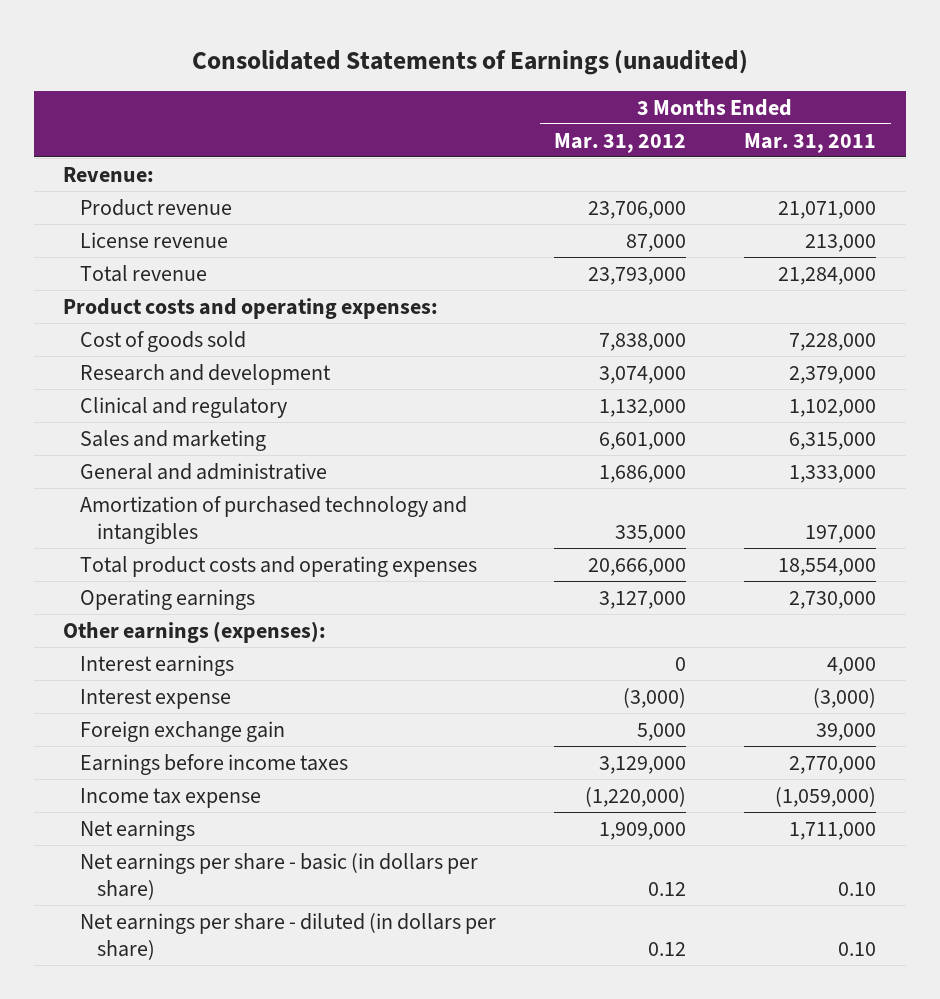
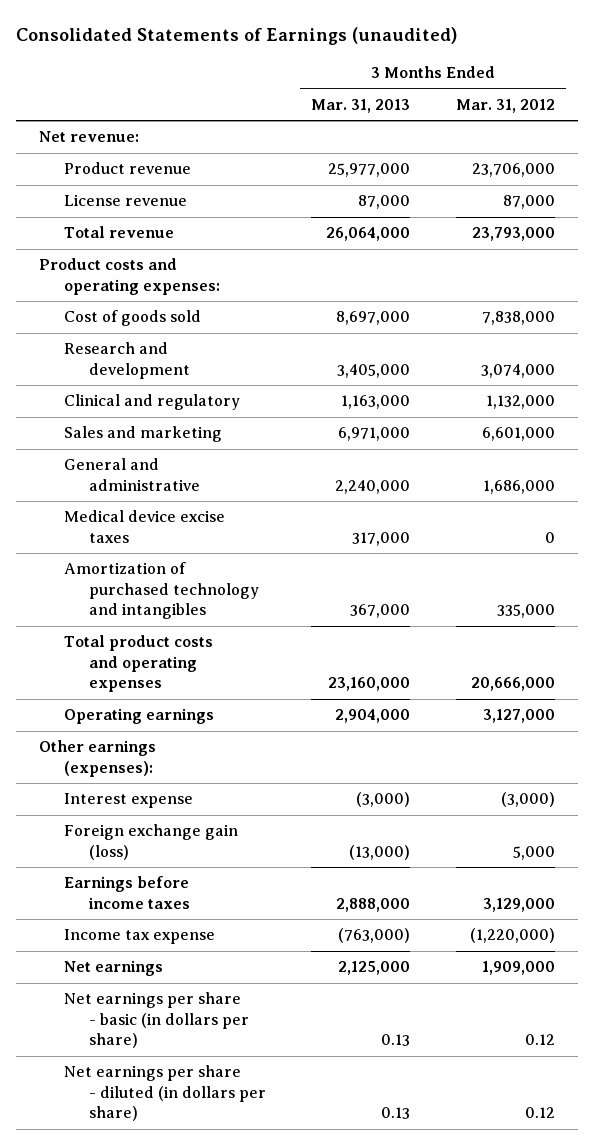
- | 3 Months Ended Mar. 31, 2012 | 3 Months Ended Mar. 31, 2011
+ | 3 Months Ended Mar. 31, 2013 | 3 Months Ended Mar. 31, 2012
- Revenue:
+ Net revenue:
+ Medical device excise taxes | 317,000 | 0
- Interest earnings | 0 | 4,000
- Foreign exchange gain | 5,000 | 39,000
+ Foreign exchange gain (loss) | (13,000) | 5,000

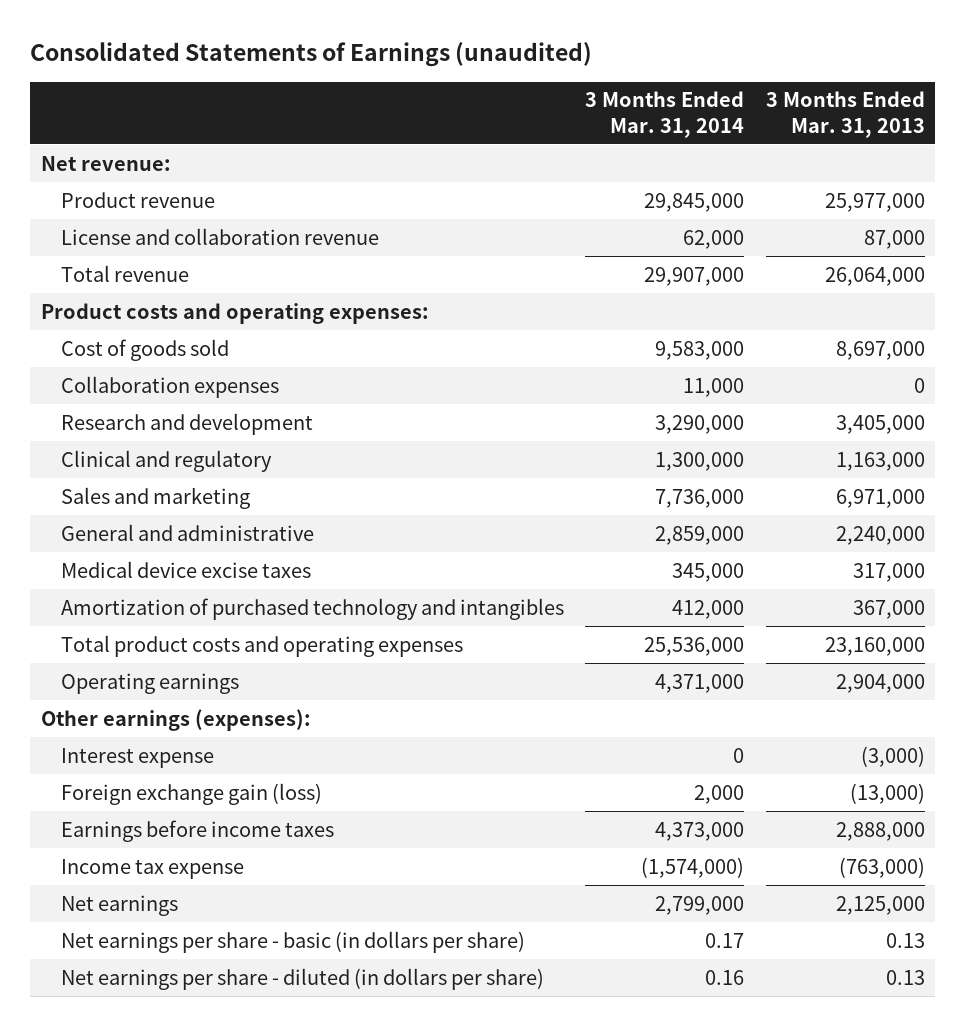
- | 3 Months Ended Mar. 31, 2013 | 3 Months Ended Mar. 31, 2012
+ | 3 Months Ended Mar. 31, 2014 | 3 Months Ended Mar. 31, 2013
- License revenue | 87,000 | 87,000
+ License and collaboration revenue | 62,000 | 87,000
+ Collaboration expenses | 11,000 | 0

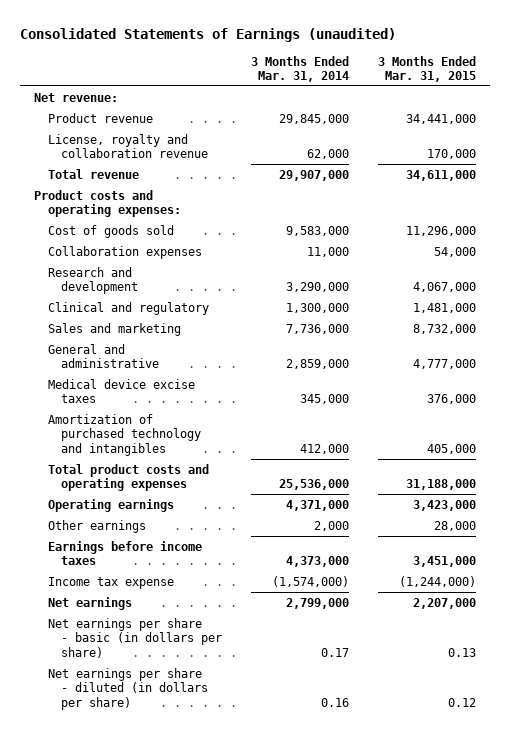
- | 3 Months Ended Mar. 31, 2014 | 3 Months Ended Mar. 31, 2013
+ | 3 Months Ended Mar. 31, 2014 | 3 Months Ended Mar. 31, 2015
- License and collaboration revenue | 62,000 | 87,000
+ License, royalty and collaboration revenue | 62,000 | 170,000
- Other earnings (expenses):
- Interest expense | 0 | (3,000)
- Foreign exchange gain (loss) | 2,000 | (13,000)
+ Other earnings | 2,000 | 28,000

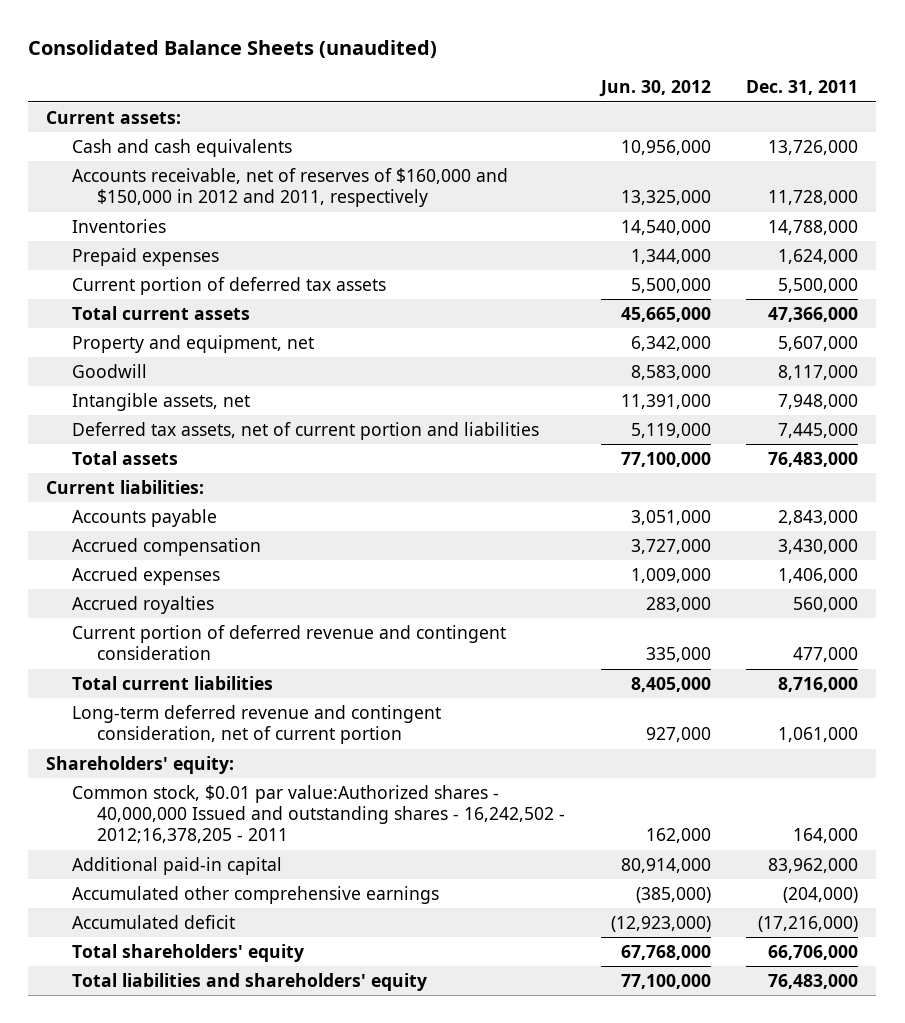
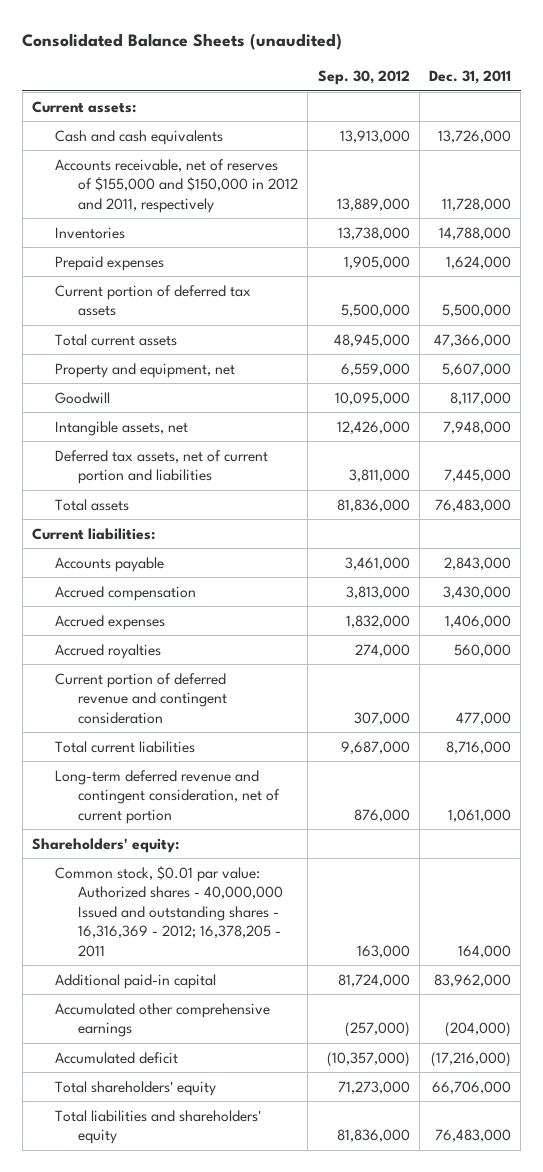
- | Jun. 30, 2012 | Dec. 31, 2011
+ | Sep. 30, 2012 | Dec. 31, 2011
- Accounts receivable, net of reserves of $160,000 and $150,000 in 2012 and 2011, respectively | 13,325,000 | 11,728,000
+ Accounts receivable, net of reserves of $155,000 and $150,000 in 2012 and 2011, respectively | 13,889,000 | 11,728,000
- Common stock, $0.01 par value:Authorized shares - 40,000,000 Issued and outstanding shares - 16,242,502 - 2012;16,378,205 - 2011 | 162,000 | 164,000
+ Common stock, $0.01 par value: Authorized shares - 40,000,000 Issued and outstanding shares - 16,316,369 - 2012; 16,378,205 - 2011 | 163,000 | 164,000

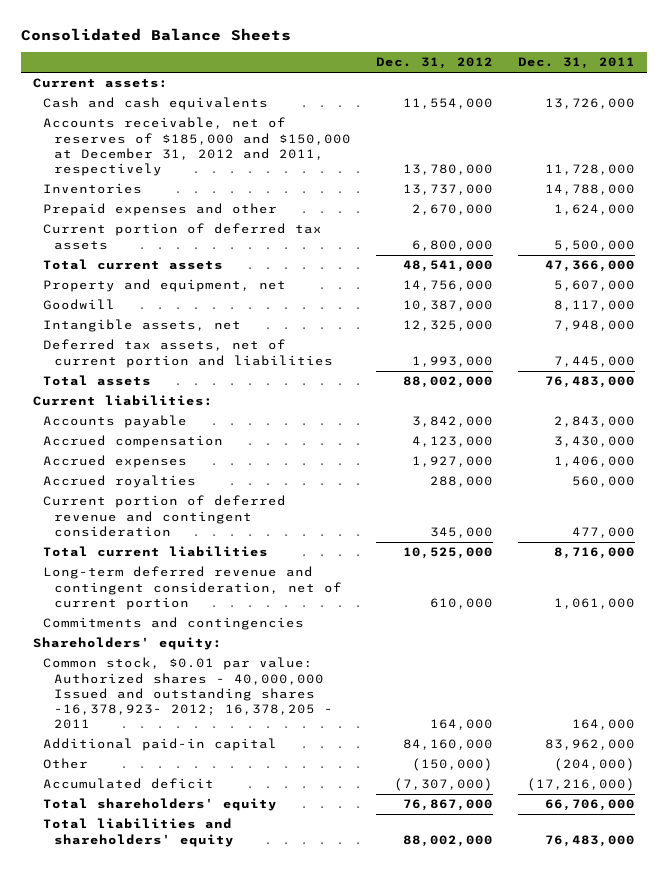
- Consolidated Balance Sheets (unaudited)
+ Consolidated Balance Sheets
- | Sep. 30, 2012 | Dec. 31, 2011
+ | Dec. 31, 2012 | Dec. 31, 2011
- Accounts receivable, net of reserves of $155,000 and $150,000 in 2012 and 2011, respectively | 13,889,000 | 11,728,000
+ Accounts receivable, net of reserves of $185,000 and $150,000 at December 31, 2012 and 2011, respectively | 13,780,000 | 11,728,000
- Prepaid expenses | 1,905,000 | 1,624,000
+ Prepaid expenses and other | 2,670,000 | 1,624,000
+ Commitments and contingencies
- Common stock, $0.01 par value: Authorized shares - 40,000,000 Issued and outstanding shares - 16,316,369 - 2012; 16,378,205 - 2011 | 163,000 | 164,000
+ Common stock, $0.01 par value: Authorized shares - 40,000,000 Issued and outstanding shares -16,378,923- 2012; 16,378,205 - 2011 | 164,000 | 164,000
- Accumulated other comprehensive earnings | (257,000) | (204,000)
+ Other | (150,000) | (204,000)

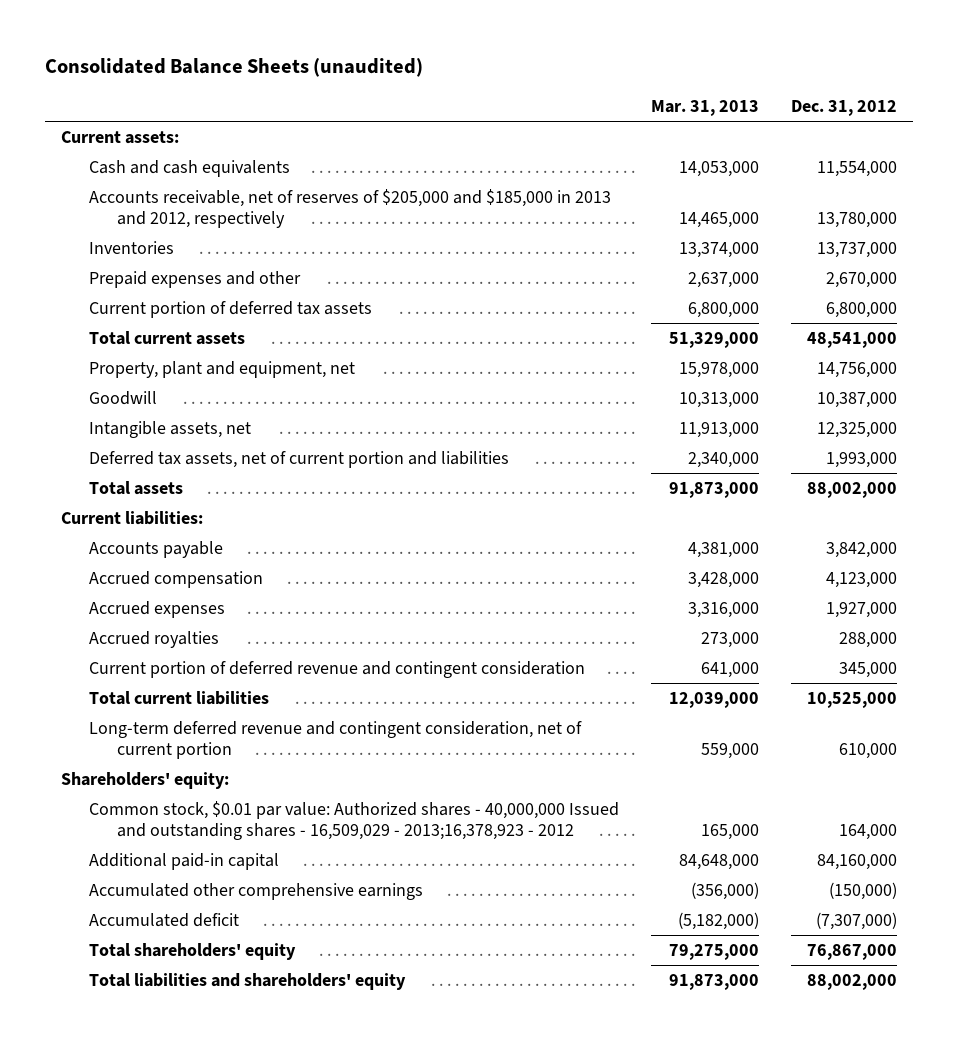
- Consolidated Balance Sheets
+ Consolidated Balance Sheets (unaudited)
- | Dec. 31, 2012 | Dec. 31, 2011
+ | Mar. 31, 2013 | Dec. 31, 2012
- Accounts receivable, net of reserves of $185,000 and $150,000 at December 31, 2012 and 2011, respectively | 13,780,000 | 11,728,000
+ Accounts receivable, net of reserves of $205,000 and $185,000 in 2013 and 2012, respectively | 14,465,000 | 13,780,000
- Property and equipment, net | 14,756,000 | 5,607,000
+ Property, plant and equipment, net | 15,978,000 | 14,756,000
- Commitments and contingencies
- Common stock, $0.01 par value: Authorized shares - 40,000,000 Issued and outstanding shares -16,378,923- 2012; 16,378,205 - 2011 | 164,000 | 164,000
+ Common stock, $0.01 par value: Authorized shares - 40,000,000 Issued and outstanding shares - 16,509,029 - 2013;16,378,923 - 2012 | 165,000 | 164,000
- Other | (150,000) | (204,000)
+ Accumulated other comprehensive earnings | (356,000) | (150,000)

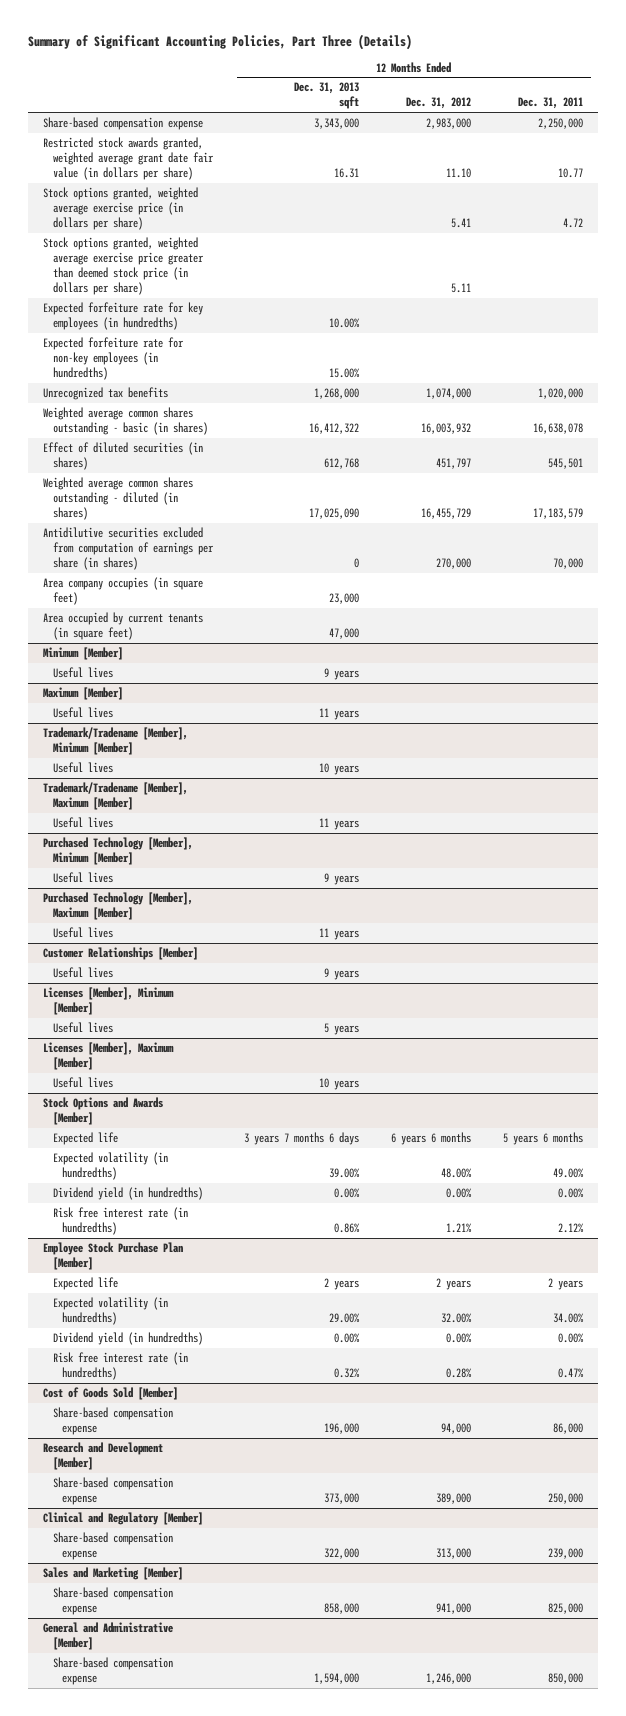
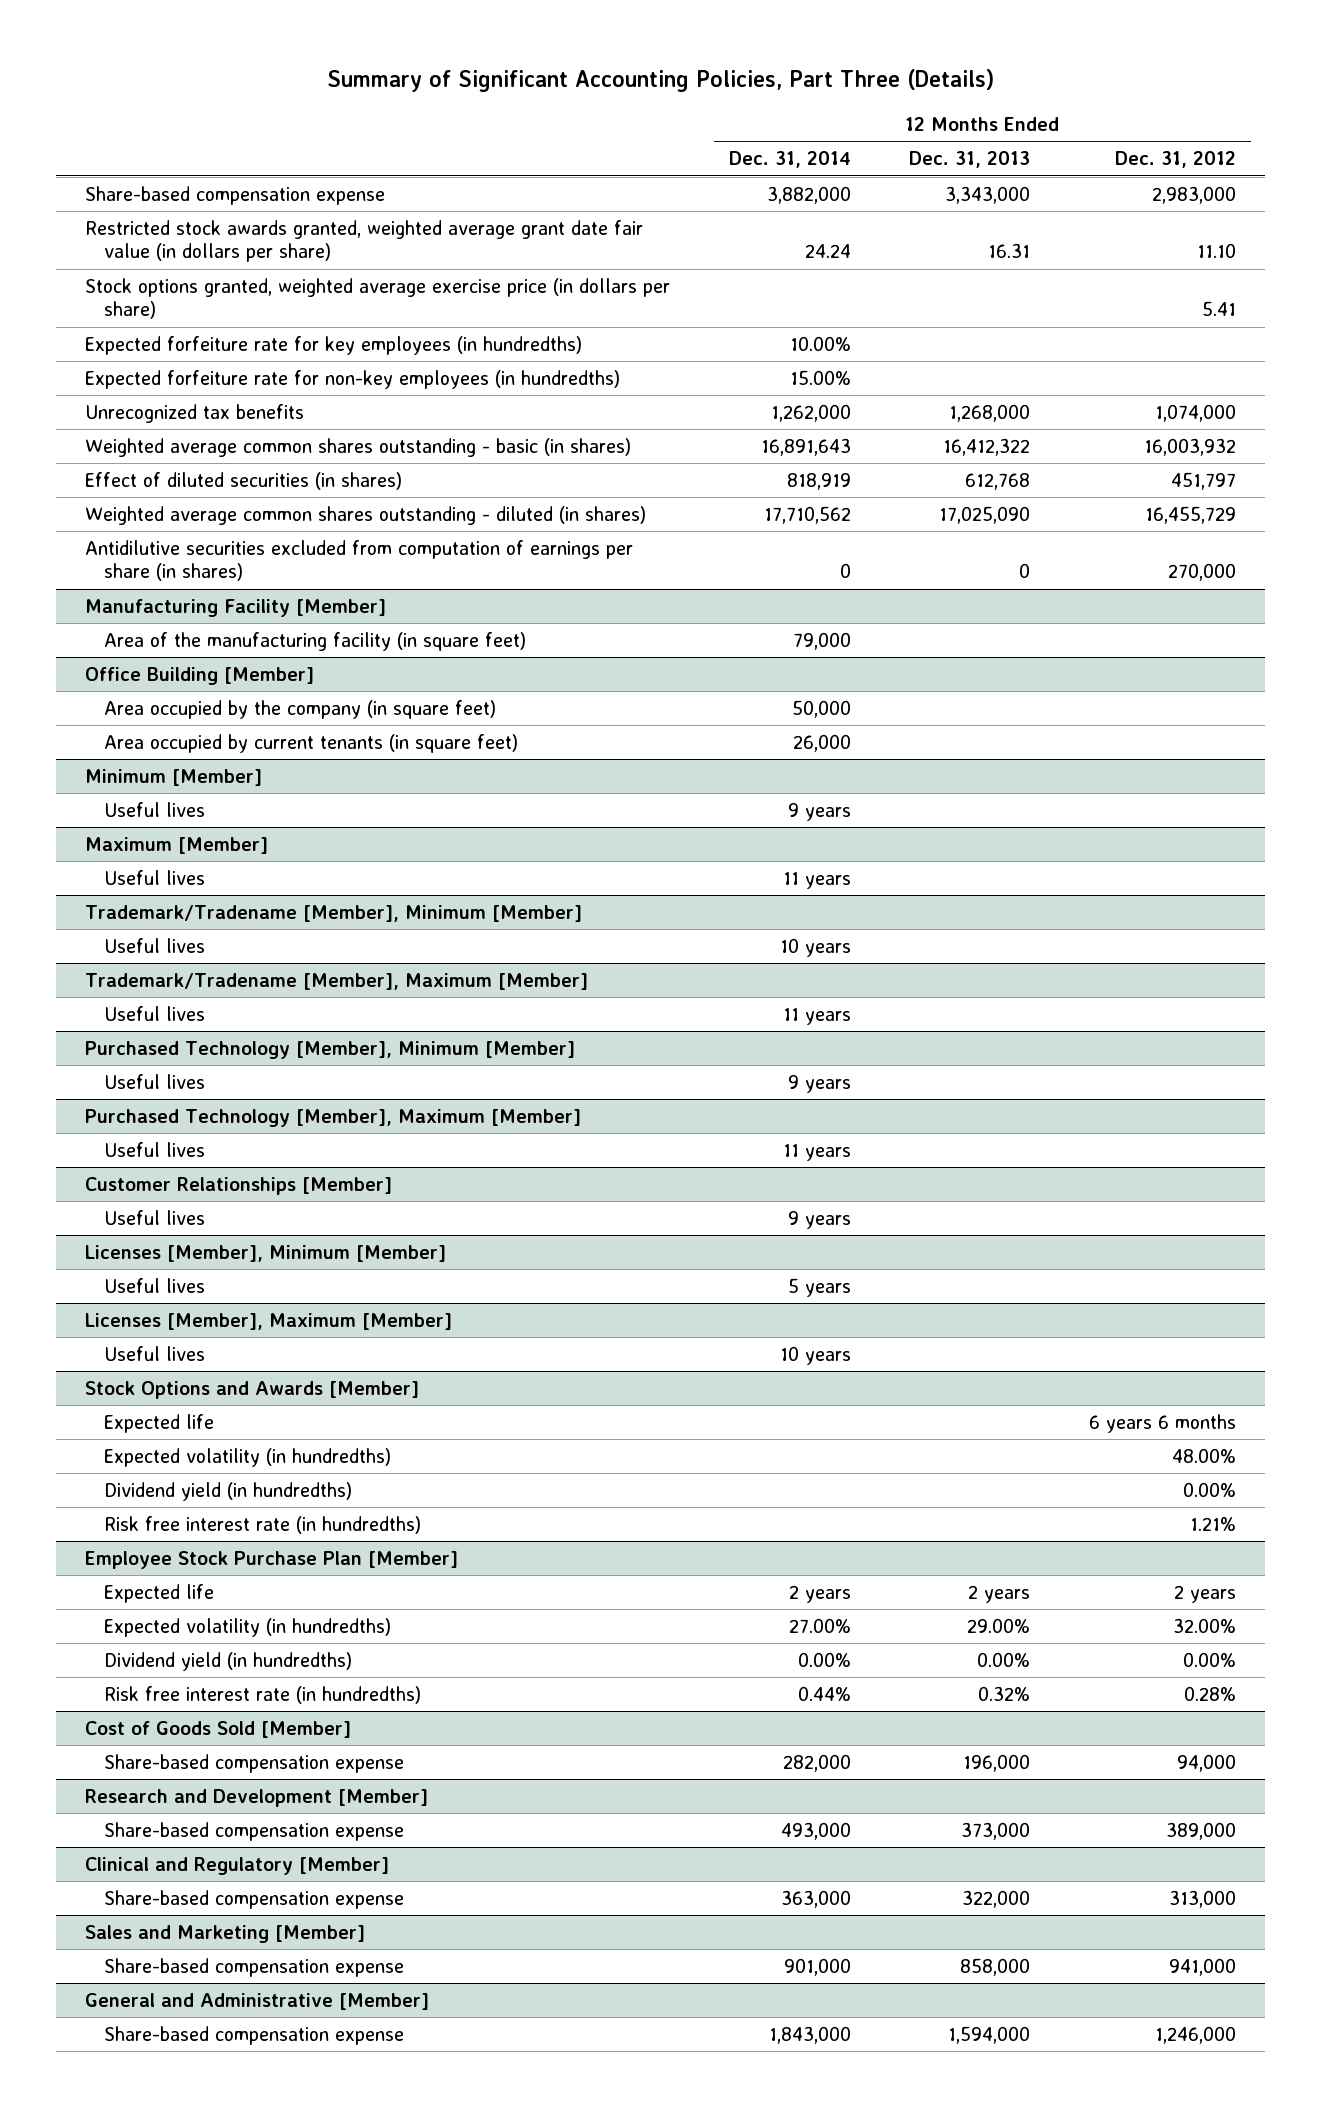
- | 12 Months Ended Dec. 31, 2013 sqft | 12 Months Ended Dec. 31, 2012 | 12 Months Ended Dec. 31, 2011
+ | 12 Months Ended Dec. 31, 2014 | 12 Months Ended Dec. 31, 2013 | 12 Months Ended Dec. 31, 2012
- Stock options granted, weighted average exercise price greater than deemed stock price (in dollars per share) | | 5.11 |
- Area company occupies (in square feet) | 23,000 | |
+ Manufacturing Facility [Member]
+ Area of the manufacturing facility (in square feet) | 79,000 | |
+ Office Building [Member]
+ Area occupied by the company (in square feet) | 50,000 | |

